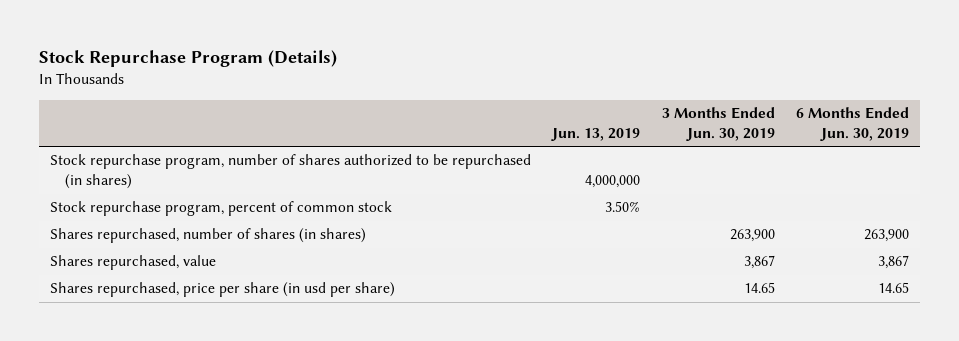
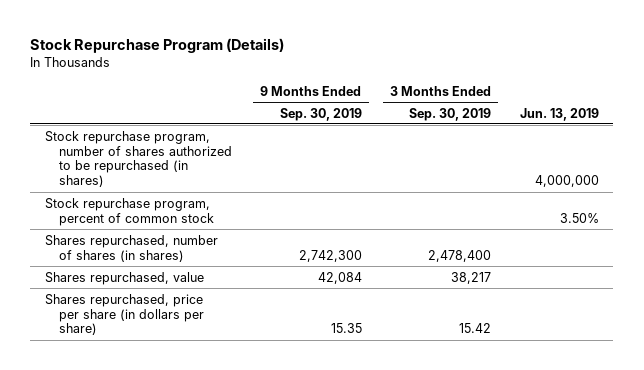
- | Jun. 13, 2019 | 3 Months Ended Jun. 30, 2019 | 6 Months Ended Jun. 30, 2019
+ | 9 Months Ended Sep. 30, 2019 | 3 Months Ended Sep. 30, 2019 | Jun. 13, 2019
- Shares repurchased, price per share (in usd per share) | | 14.65 | 14.65
+ Shares repurchased, price per share (in dollars per share) | 15.35 | 15.42 |

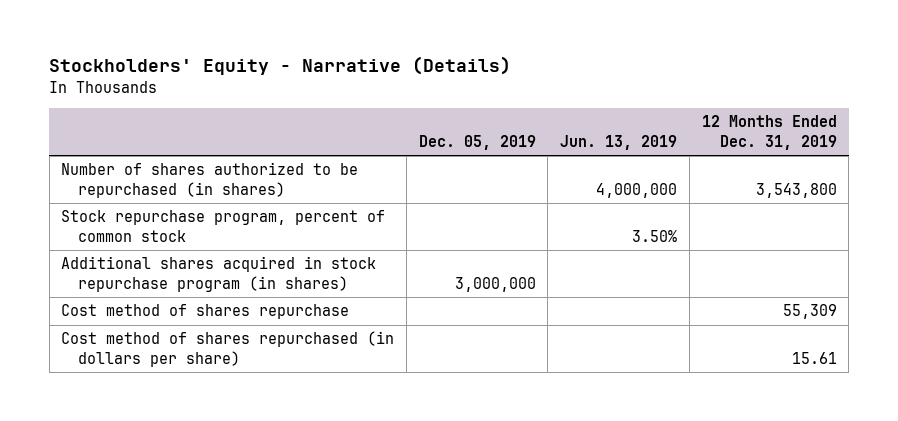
- Stock Repurchase Program (Details)
+ Stockholders' Equity - Narrative (Details)
- | 9 Months Ended Sep. 30, 2019 | 3 Months Ended Sep. 30, 2019 | Jun. 13, 2019
+ | Dec. 05, 2019 | Jun. 13, 2019 | 12 Months Ended Dec. 31, 2019
- Stock repurchase program, number of shares authorized to be repurchased (in shares) | | | 4,000,000
+ Number of shares authorized to be repurchased (in shares) | | 4,000,000 | 3,543,800
- Shares repurchased, number of shares (in shares) | 2,742,300 | 2,478,400 |
- Shares repurchased, value | 42,084 | 38,217 |
- Shares repurchased, price per share (in dollars per share) | 15.35 | 15.42 |
+ Additional shares acquired in stock repurchase program (in shares) | 3,000,000 | |
+ Cost method of shares repurchase | | | 55,309
+ Cost method of shares repurchased (in dollars per share) | | | 15.61

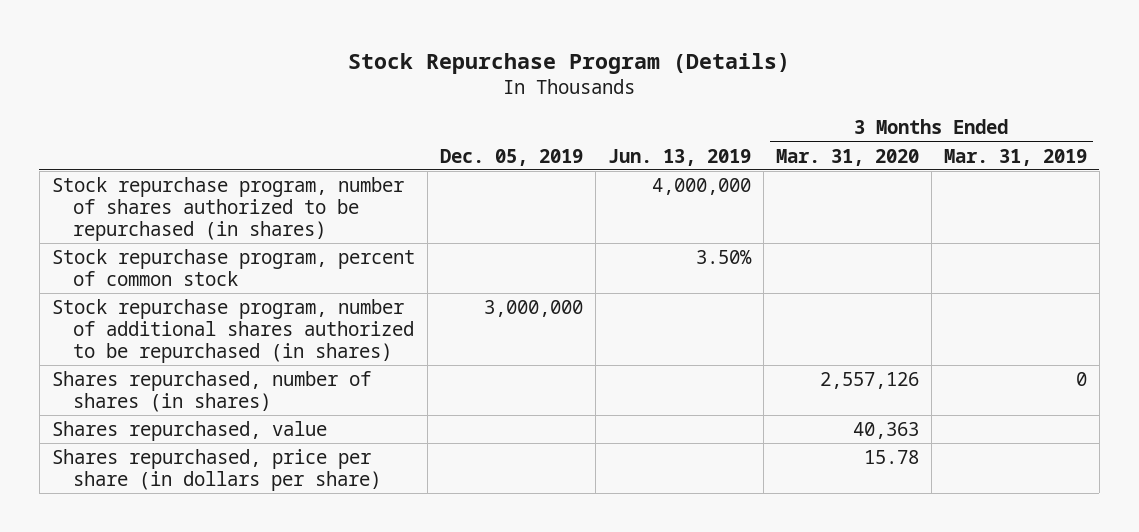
- Stockholders' Equity - Narrative (Details)
+ Stock Repurchase Program (Details)
- | Dec. 05, 2019 | Jun. 13, 2019 | 12 Months Ended Dec. 31, 2019
+ | Dec. 05, 2019 | Jun. 13, 2019 | 3 Months Ended Mar. 31, 2020 | 3 Months Ended Mar. 31, 2019
- Number of shares authorized to be repurchased (in shares) | | 4,000,000 | 3,543,800
+ Stock repurchase program, number of shares authorized to be repurchased (in shares) | | 4,000,000 | |
- Additional shares acquired in stock repurchase program (in shares) | 3,000,000 | |
- Cost method of shares repurchase | | | 55,309
- Cost method of shares repurchased (in dollars per share) | | | 15.61
+ Stock repurchase program, number of additional shares authorized to be repurchased (in shares) | 3,000,000 | | |
+ Shares repurchased, number of shares (in shares) | | | 2,557,126 | 0
+ Shares repurchased, value | | | 40,363 |
+ Shares repurchased, price per share (in dollars per share) | | | 15.78 |

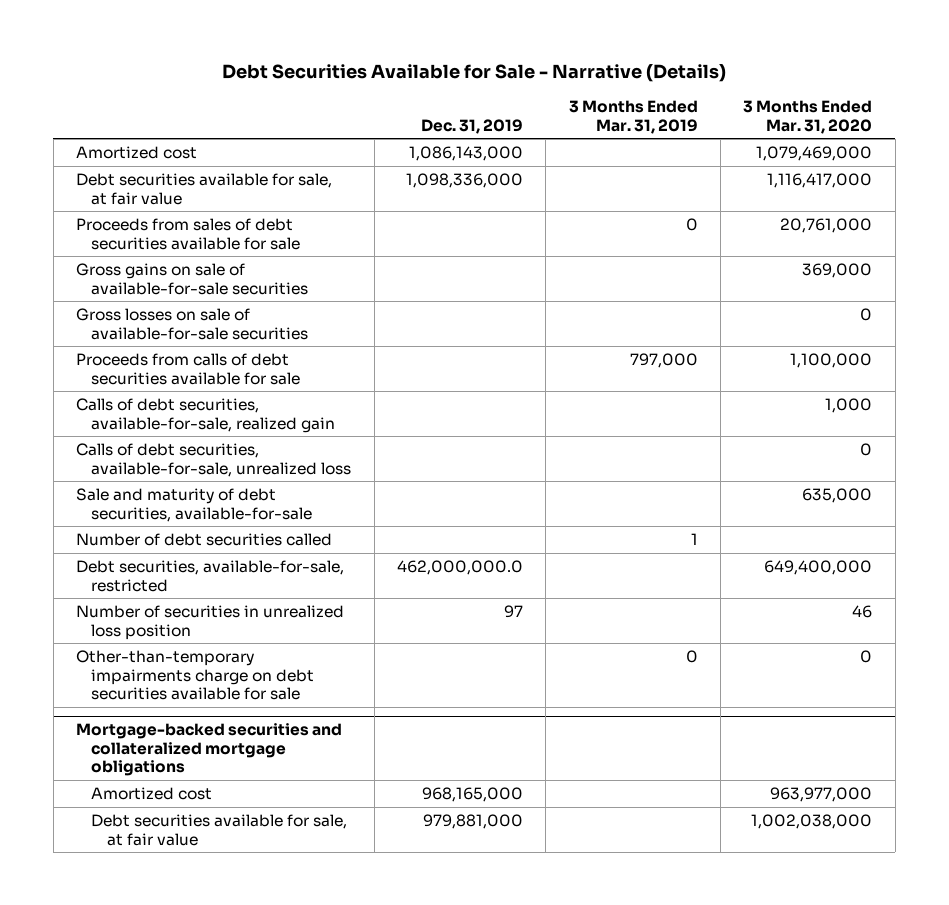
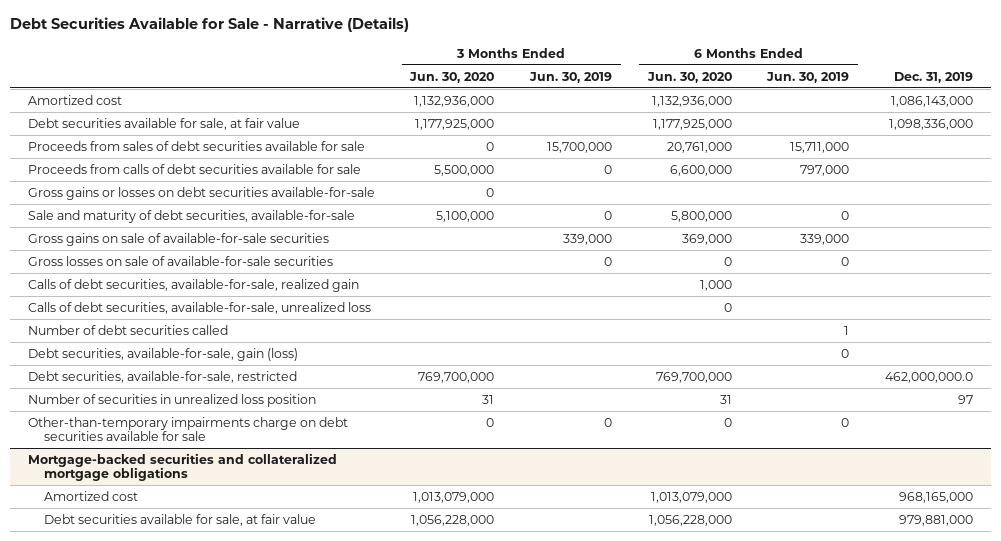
- | Dec. 31, 2019 | 3 Months Ended Mar. 31, 2019 | 3 Months Ended Mar. 31, 2020
+ | 3 Months Ended Jun. 30, 2020 | 3 Months Ended Jun. 30, 2019 | 6 Months Ended Jun. 30, 2020 | 6 Months Ended Jun. 30, 2019 | Dec. 31, 2019
moved up: Proceeds from calls of debt securities available for sale | 5,500,000 | 0 | 6,600,000 | 797,000 |
+ Gross gains or losses on debt securities available-for-sale | 0 | | | |
moved up: Sale and maturity of debt securities, available-for-sale | 5,100,000 | 0 | 5,800,000 | 0 |
+ Debt securities, available-for-sale, gain (loss) | | | | 0 |

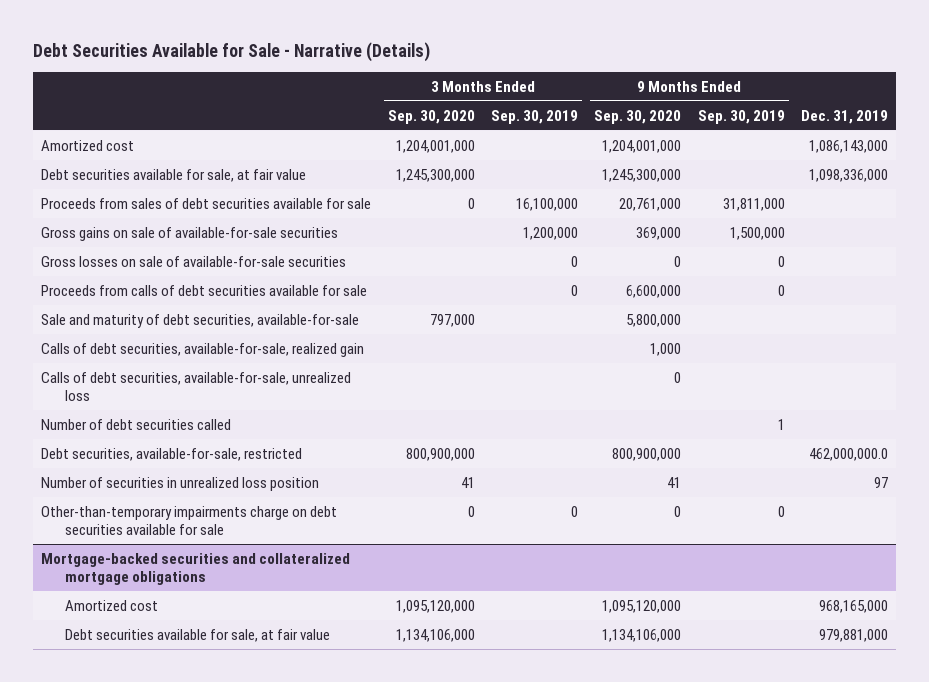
- | 3 Months Ended Jun. 30, 2020 | 3 Months Ended Jun. 30, 2019 | 6 Months Ended Jun. 30, 2020 | 6 Months Ended Jun. 30, 2019 | Dec. 31, 2019
+ | 3 Months Ended Sep. 30, 2020 | 3 Months Ended Sep. 30, 2019 | 9 Months Ended Sep. 30, 2020 | 9 Months Ended Sep. 30, 2019 | Dec. 31, 2019
- Gross gains or losses on debt securities available-for-sale | 0 | | | |
moved down: Proceeds from calls of debt securities available for sale | | 0 | 6,600,000 | 0 |
moved down: Sale and maturity of debt securities, available-for-sale | 797,000 | | 5,800,000 | |
- Debt securities, available-for-sale, gain (loss) | | | | 0 |

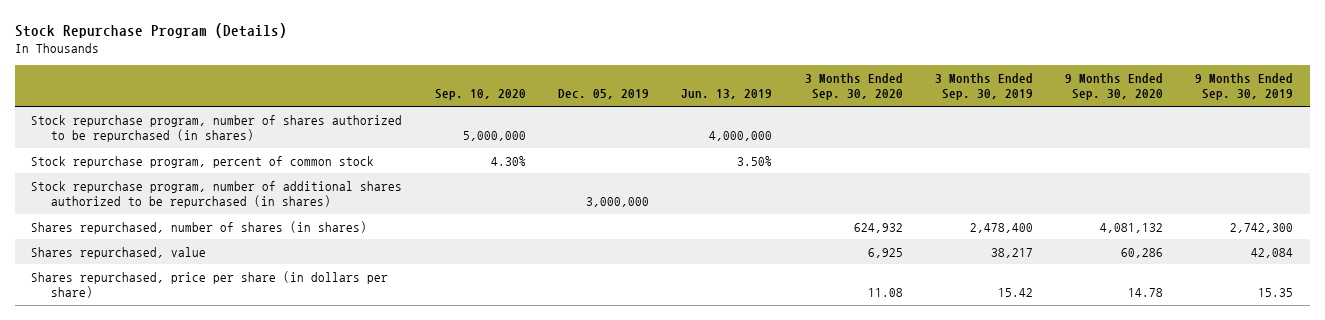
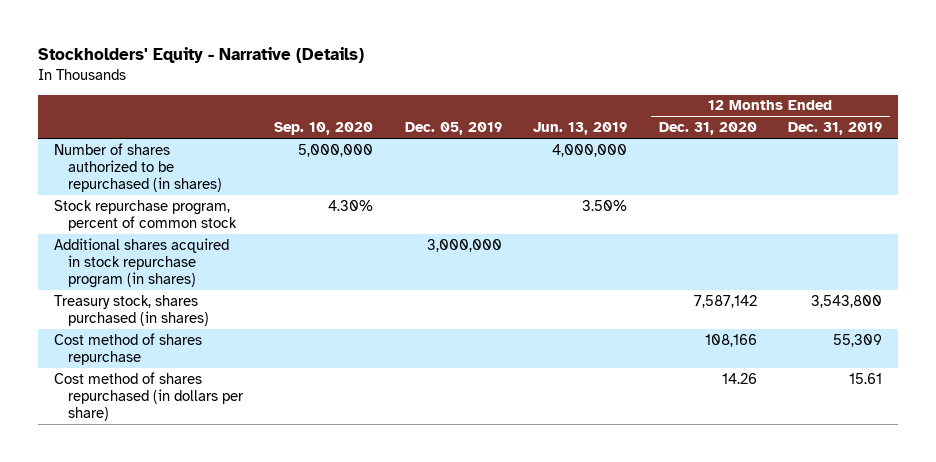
- Stock Repurchase Program (Details)
+ Stockholders' Equity - Narrative (Details)
- | Sep. 10, 2020 | Dec. 05, 2019 | Jun. 13, 2019 | 3 Months Ended Sep. 30, 2020 | 3 Months Ended Sep. 30, 2019 | 9 Months Ended Sep. 30, 2020 | 9 Months Ended Sep. 30, 2019
+ | Sep. 10, 2020 | Dec. 05, 2019 | Jun. 13, 2019 | 12 Months Ended Dec. 31, 2020 | 12 Months Ended Dec. 31, 2019
- Stock repurchase program, number of shares authorized to be repurchased (in shares) | 5,000,000 | | 4,000,000 | | | |
+ Number of shares authorized to be repurchased (in shares) | 5,000,000 | | 4,000,000 | |
- Stock repurchase program, number of additional shares authorized to be repurchased (in shares) | | 3,000,000 | | | | |
- Shares repurchased, number of shares (in shares) | | | | 624,932 | 2,478,400 | 4,081,132 | 2,742,300
- Shares repurchased, value | | | | 6,925 | 38,217 | 60,286 | 42,084
- Shares repurchased, price per share (in dollars per share) | | | | 11.08 | 15.42 | 14.78 | 15.35
+ Additional shares acquired in stock repurchase program (in shares) | | 3,000,000 | | |
+ Treasury stock, shares purchased (in shares) | | | | 7,587,142 | 3,543,800
+ Cost method of shares repurchase | | | | 108,166 | 55,309
+ Cost method of shares repurchased (in dollars per share) | | | | 14.26 | 15.61

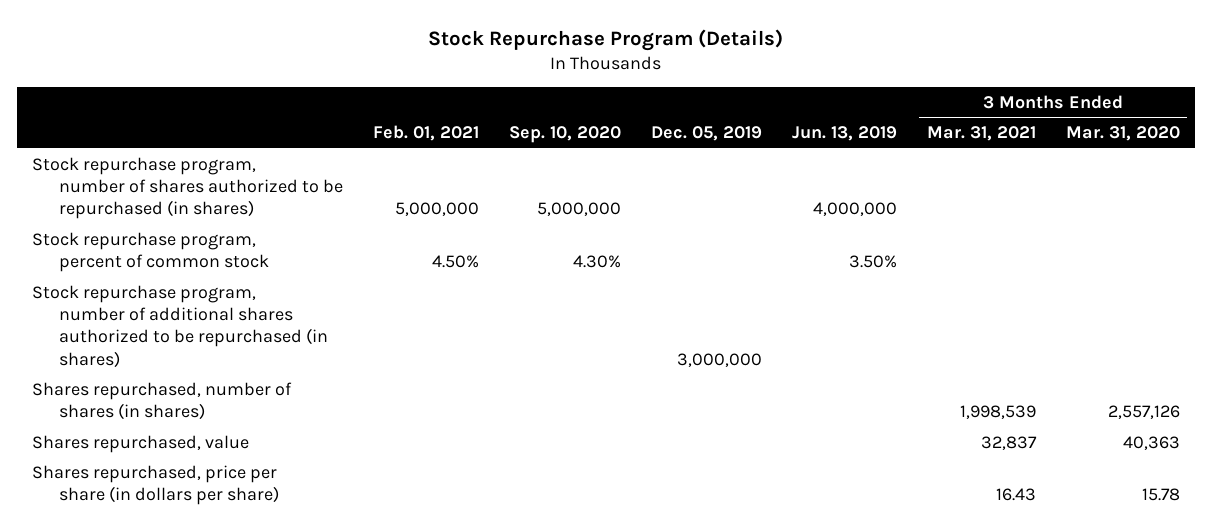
- Stockholders' Equity - Narrative (Details)
+ Stock Repurchase Program (Details)
- | Sep. 10, 2020 | Dec. 05, 2019 | Jun. 13, 2019 | 12 Months Ended Dec. 31, 2020 | 12 Months Ended Dec. 31, 2019
+ | Feb. 01, 2021 | Sep. 10, 2020 | Dec. 05, 2019 | Jun. 13, 2019 | 3 Months Ended Mar. 31, 2021 | 3 Months Ended Mar. 31, 2020
- Number of shares authorized to be repurchased (in shares) | 5,000,000 | | 4,000,000 | |
+ Stock repurchase program, number of shares authorized to be repurchased (in shares) | 5,000,000 | 5,000,000 | | 4,000,000 | |
- Additional shares acquired in stock repurchase program (in shares) | | 3,000,000 | | |
- Treasury stock, shares purchased (in shares) | | | | 7,587,142 | 3,543,800
- Cost method of shares repurchase | | | | 108,166 | 55,309
- Cost method of shares repurchased (in dollars per share) | | | | 14.26 | 15.61
+ Stock repurchase program, number of additional shares authorized to be repurchased (in shares) | | | 3,000,000 | | |
+ Shares repurchased, number of shares (in shares) | | | | | 1,998,539 | 2,557,126
+ Shares repurchased, value | | | | | 32,837 | 40,363
+ Shares repurchased, price per share (in dollars per share) | | | | | 16.43 | 15.78

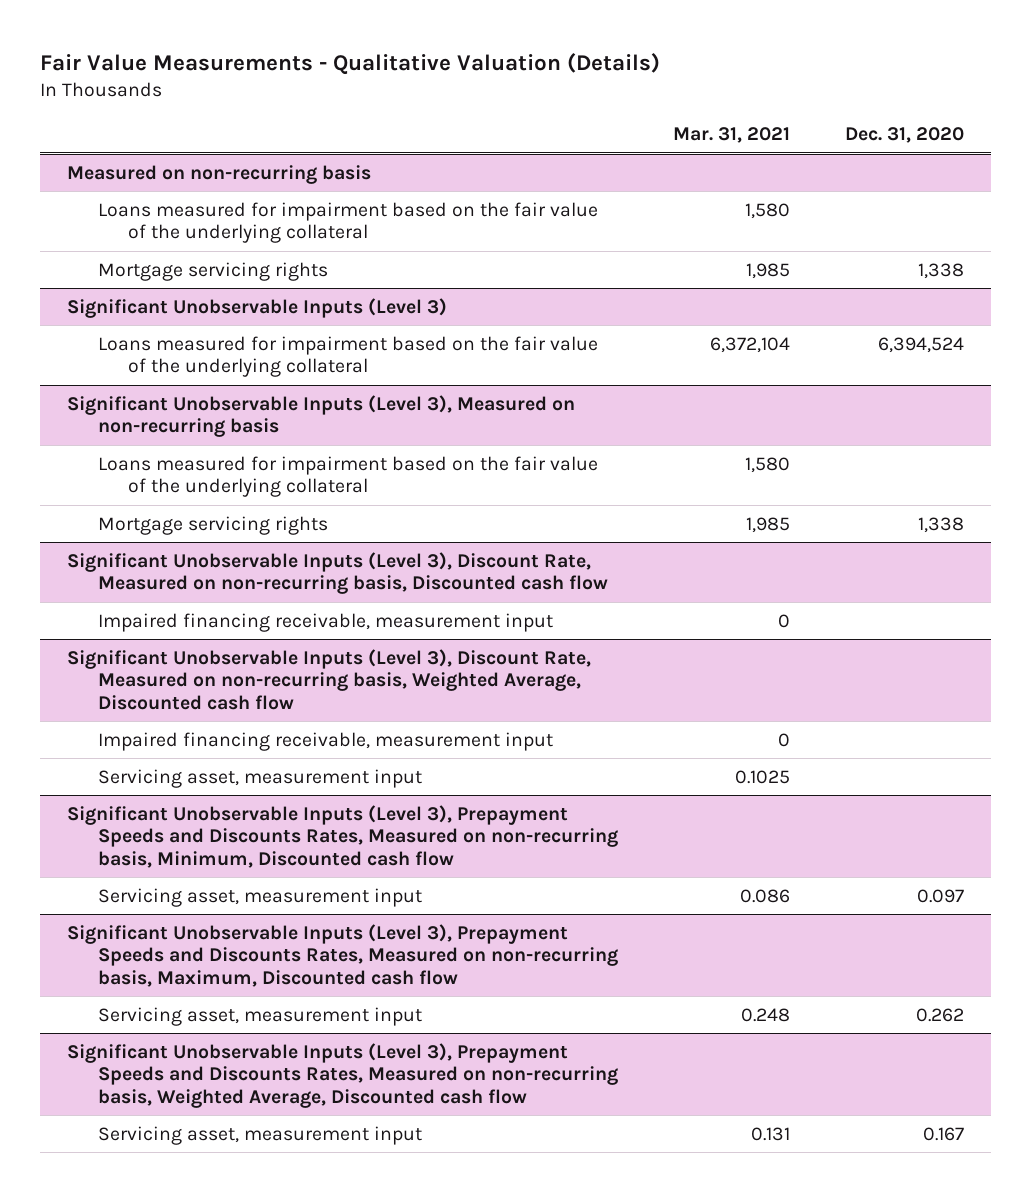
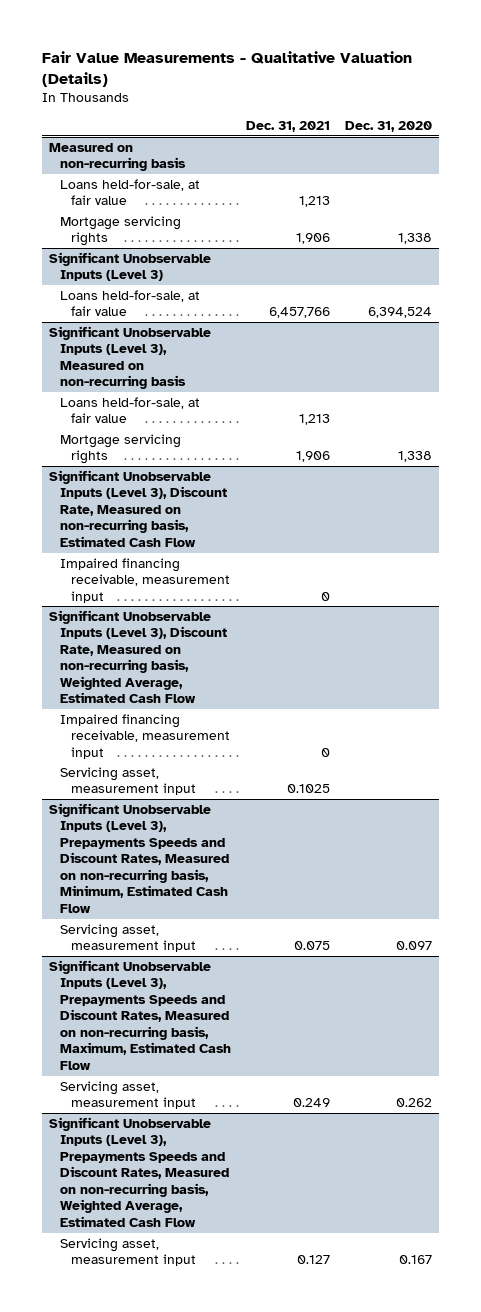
- | Mar. 31, 2021 | Dec. 31, 2020
+ | Dec. 31, 2021 | Dec. 31, 2020
@ Measured on non-recurring basis
- Loans measured for impairment based on the fair value of the underlying collateral | 1,580 |
+ Loans held-for-sale, at fair value | 1,213 |
@ Significant Unobservable Inputs (Level 3)
- Loans measured for impairment based on the fair value of the underlying collateral | 6,372,104 | 6,394,524
+ Loans held-for-sale, at fair value | 6,457,766 | 6,394,524
@ Significant Unobservable Inputs (Level 3), Measured on non-recurring basis
- Loans measured for impairment based on the fair value of the underlying collateral | 1,580 |
+ Loans held-for-sale, at fair value | 1,213 |
- Significant Unobservable Inputs (Level 3), Discount Rate, Measured on non-recurring basis, Discounted cash flow
+ Significant Unobservable Inputs (Level 3), Discount Rate, Measured on non-recurring basis, Estimated Cash Flow
- Significant Unobservable Inputs (Level 3), Discount Rate, Measured on non-recurring basis, Weighted Average, Discounted cash flow
+ Significant Unobservable Inputs (Level 3), Discount Rate, Measured on non-recurring basis, Weighted Average, Estimated Cash Flow
- Significant Unobservable Inputs (Level 3), Prepayment Speeds and Discounts Rates, Measured on non-recurring basis, Minimum, Discounted cash flow
+ Significant Unobservable Inputs (Level 3), Prepayments Speeds and Discount Rates, Measured on non-recurring basis, Minimum, Estimated Cash Flow
- Significant Unobservable Inputs (Level 3), Prepayment Speeds and Discounts Rates, Measured on non-recurring basis, Maximum, Discounted cash flow
+ Significant Unobservable Inputs (Level 3), Prepayments Speeds and Discount Rates, Measured on non-recurring basis, Maximum, Estimated Cash Flow
- Significant Unobservable Inputs (Level 3), Prepayment Speeds and Discounts Rates, Measured on non-recurring basis, Weighted Average, Discounted cash flow
+ Significant Unobservable Inputs (Level 3), Prepayments Speeds and Discount Rates, Measured on non-recurring basis, Weighted Average, Estimated Cash Flow

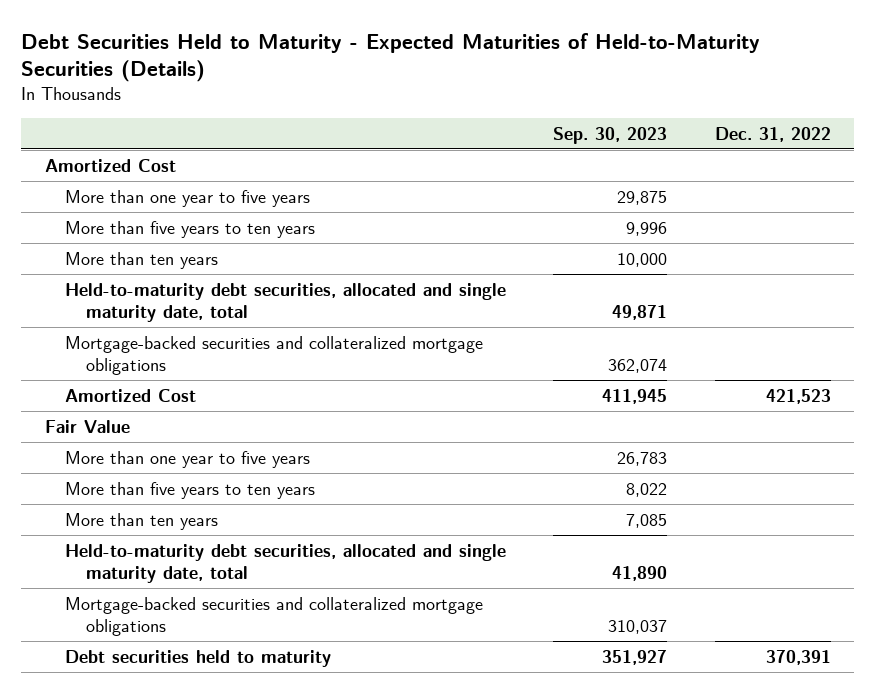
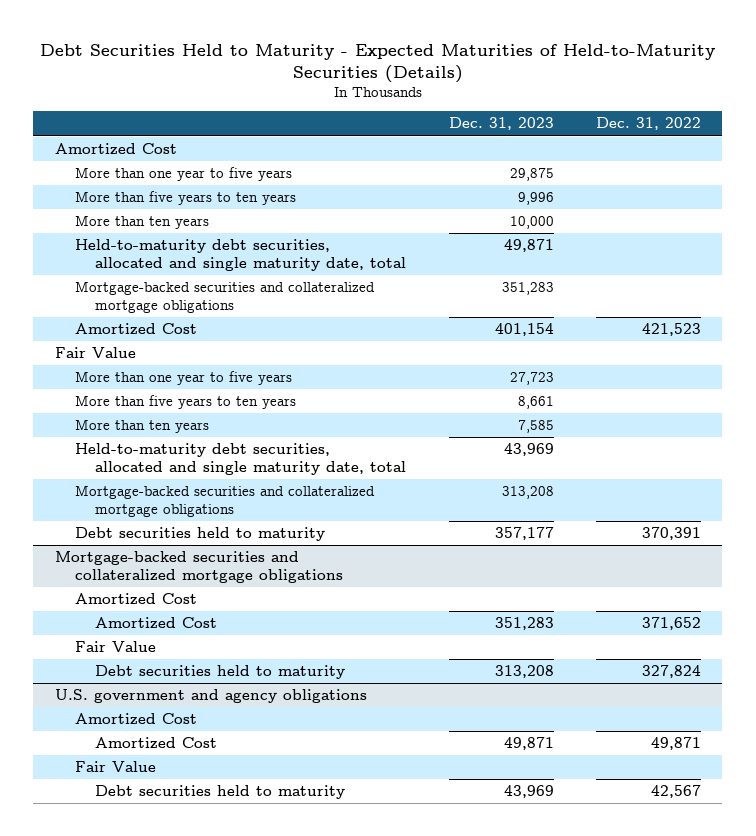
- | Sep. 30, 2023 | Dec. 31, 2022
+ | Dec. 31, 2023 | Dec. 31, 2022
+ Mortgage-backed securities and collateralized mortgage obligations
+ Amortized Cost
+ Amortized Cost | 351,283 | 371,652
+ Fair Value
+ Debt securities held to maturity | 313,208 | 327,824
+ U.S. government and agency obligations
+ Amortized Cost
+ Amortized Cost | 49,871 | 49,871
+ Fair Value
+ Debt securities held to maturity | 43,969 | 42,567

